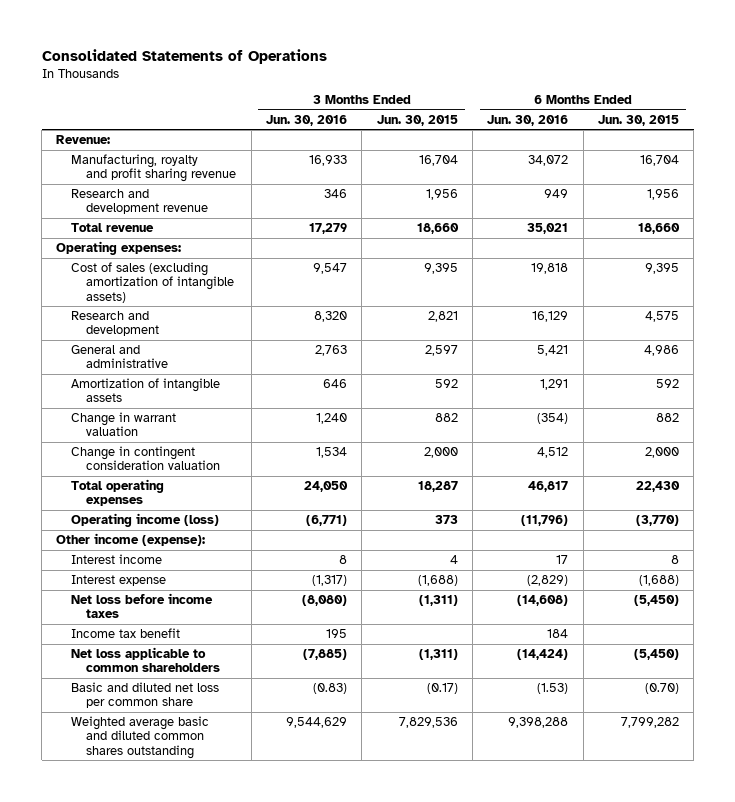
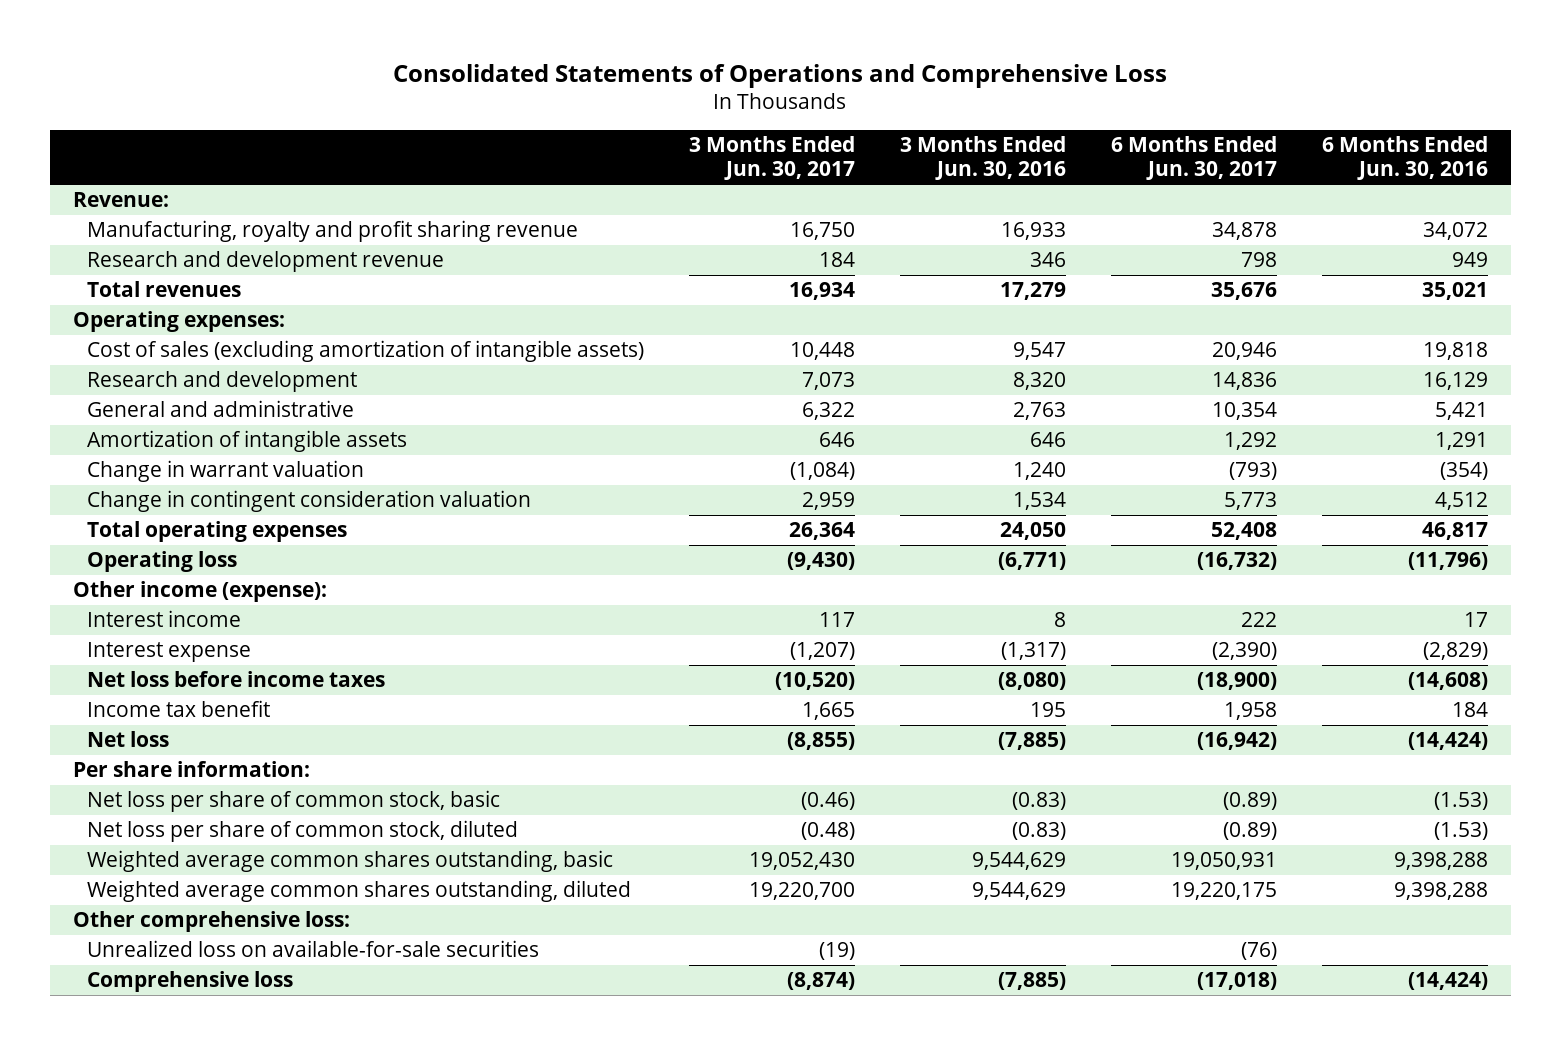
- Consolidated Statements of Operations
+ Consolidated Statements of Operations and Comprehensive Loss
- | 3 Months Ended Jun. 30, 2016 | 3 Months Ended Jun. 30, 2015 | 6 Months Ended Jun. 30, 2016 | 6 Months Ended Jun. 30, 2015
+ | 3 Months Ended Jun. 30, 2017 | 3 Months Ended Jun. 30, 2016 | 6 Months Ended Jun. 30, 2017 | 6 Months Ended Jun. 30, 2016
- Total revenue | 17,279 | 18,660 | 35,021 | 18,660
+ Total revenues | 16,934 | 17,279 | 35,676 | 35,021
- Operating income (loss) | (6,771) | 373 | (11,796) | (3,770)
+ Operating loss | (9,430) | (6,771) | (16,732) | (11,796)
- Net loss applicable to common shareholders | (7,885) | (1,311) | (14,424) | (5,450)
- Basic and diluted net loss per common share | (0.83) | (0.17) | (1.53) | (0.70)
- Weighted average basic and diluted common shares outstanding | 9,544,629 | 7,829,536 | 9,398,288 | 7,799,282
+ Net loss | (8,855) | (7,885) | (16,942) | (14,424)
+ Per share information:
+ Net loss per share of common stock, basic | (0.46) | (0.83) | (0.89) | (1.53)
+ Net loss per share of common stock, diluted | (0.48) | (0.83) | (0.89) | (1.53)
+ Weighted average common shares outstanding, basic | 19,052,430 | 9,544,629 | 19,050,931 | 9,398,288
+ Weighted average common shares outstanding, diluted | 19,220,700 | 9,544,629 | 19,220,175 | 9,398,288
+ Other comprehensive loss:
+ Unrealized loss on available-for-sale securities | (19) | | (76) |
+ Comprehensive loss | (8,874) | (7,885) | (17,018) | (14,424)

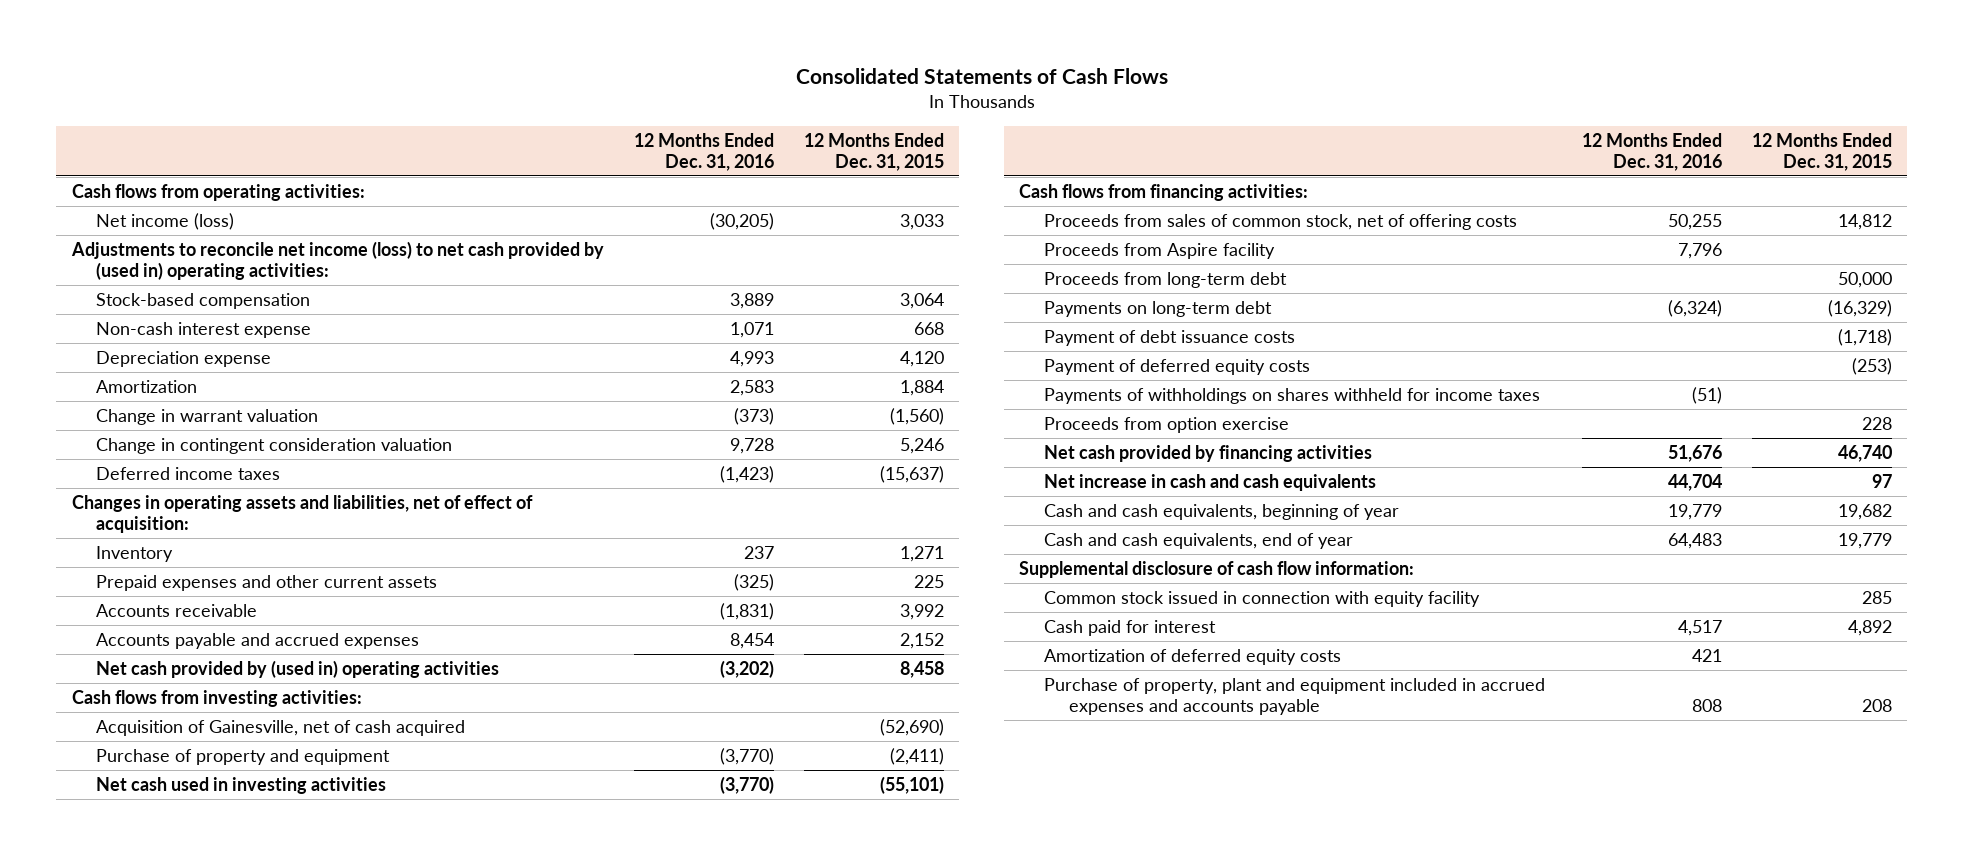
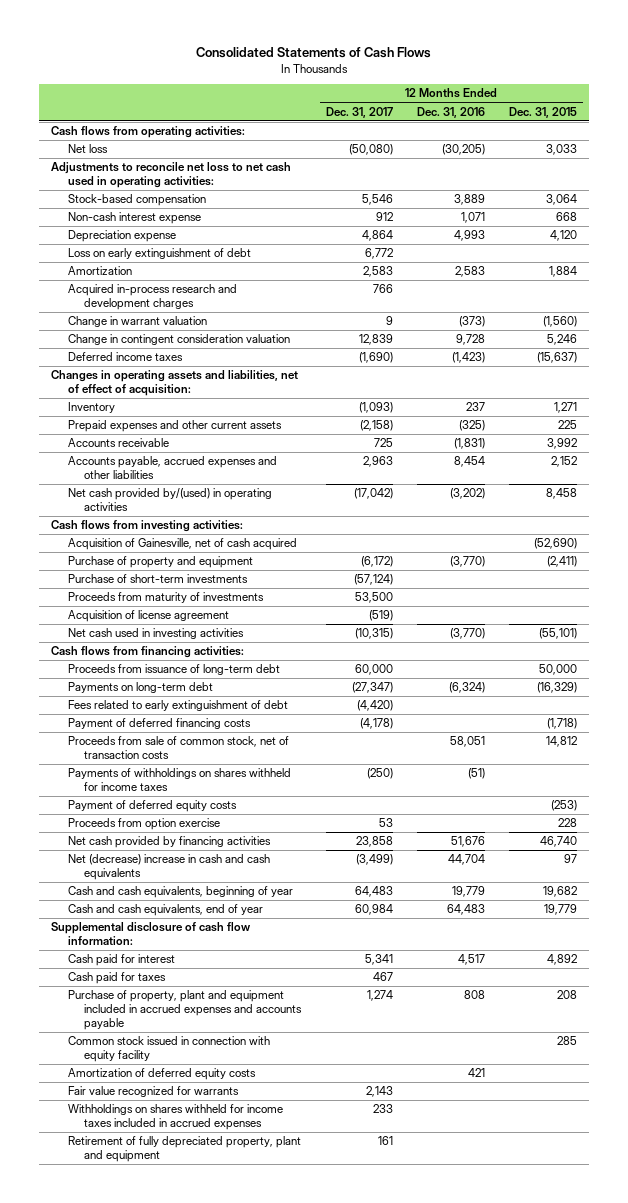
- | 12 Months Ended Dec. 31, 2016 | 12 Months Ended Dec. 31, 2015
+ | 12 Months Ended Dec. 31, 2017 | 12 Months Ended Dec. 31, 2016 | 12 Months Ended Dec. 31, 2015
- Net income (loss) | (30,205) | 3,033
- Adjustments to reconcile net income (loss) to net cash provided by (used in) operating activities:
+ Net loss | (50,080) | (30,205) | 3,033
+ Adjustments to reconcile net loss to net cash used in operating activities:
+ Loss on early extinguishment of debt | 6,772 | |
+ Acquired in-process research and development charges | 766 | |
- Accounts payable and accrued expenses | 8,454 | 2,152
- Net cash provided by (used in) operating activities | (3,202) | 8,458
+ Accounts payable, accrued expenses and other liabilities | 2,963 | 8,454 | 2,152
+ Net cash provided by/(used) in operating activities | (17,042) | (3,202) | 8,458
+ Purchase of short-term investments | (57,124) | |
+ Proceeds from maturity of investments | 53,500 | |
+ Acquisition of license agreement | (519) | |
- Proceeds from sales of common stock, net of offering costs | 50,255 | 14,812
- Proceeds from Aspire facility | 7,796 |
- Proceeds from long-term debt | | 50,000
+ Proceeds from issuance of long-term debt | 60,000 | | 50,000
- Payment of debt issuance costs | | (1,718)
+ Fees related to early extinguishment of debt | (4,420) | |
+ Payment of deferred financing costs | (4,178) | | (1,718)
+ Proceeds from sale of common stock, net of transaction costs | | 58,051 | 14,812
moved down: Payment of deferred equity costs | | | (253)
- Net increase in cash and cash equivalents | 44,704 | 97
+ Net (decrease) increase in cash and cash equivalents | (3,499) | 44,704 | 97
+ Cash paid for taxes | 467 | |
moved down: Common stock issued in connection with equity facility | | | 285
moved down: Amortization of deferred equity costs | | 421 |
+ Fair value recognized for warrants | 2,143 | |
+ Withholdings on shares withheld for income taxes included in accrued expenses | 233 | |
+ Retirement of fully depreciated property, plant and equipment | 161 | |

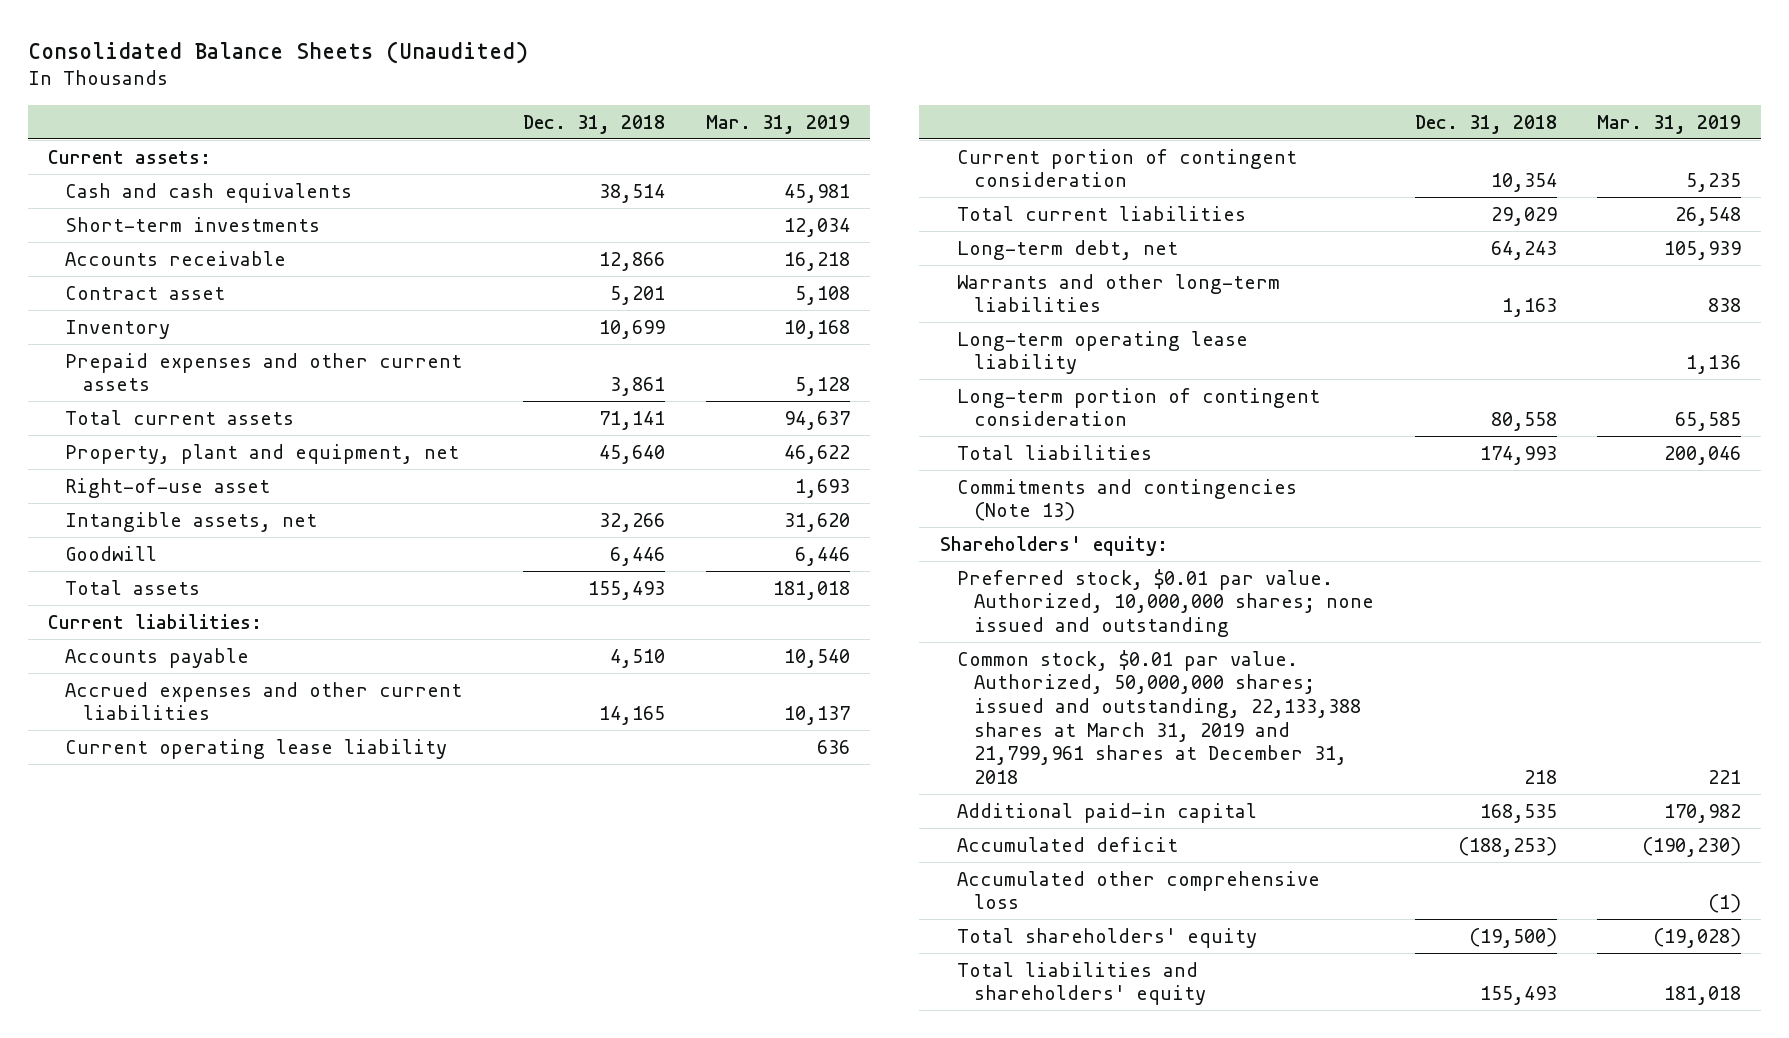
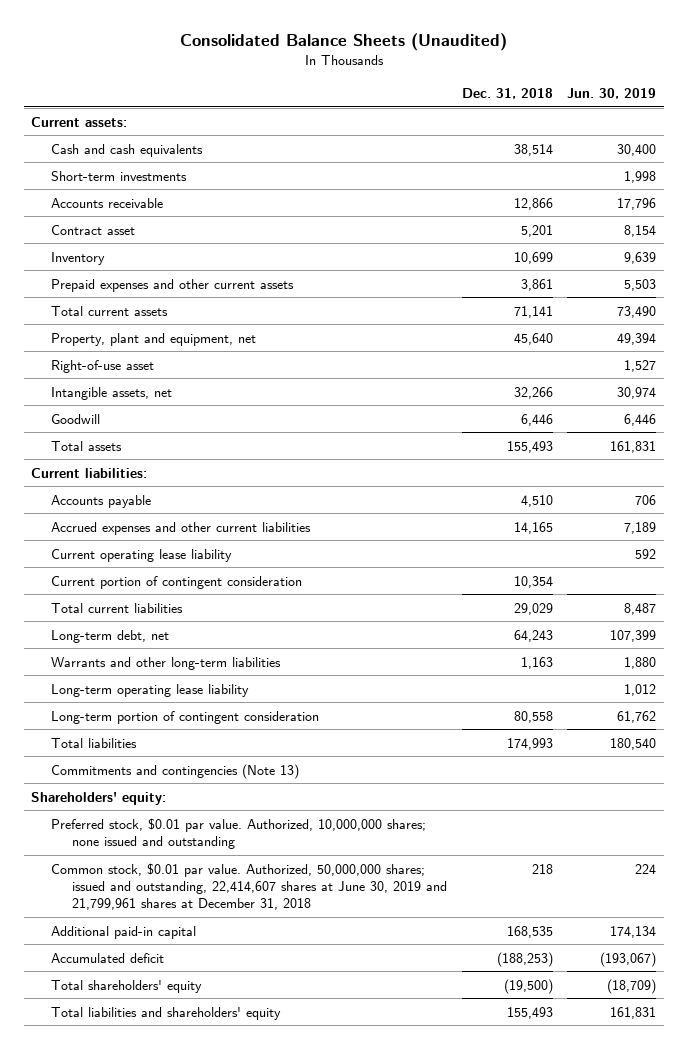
- | Dec. 31, 2018 | Mar. 31, 2019
+ | Dec. 31, 2018 | Jun. 30, 2019
- Common stock, $0.01 par value. Authorized, 50,000,000 shares; issued and outstanding, 22,133,388 shares at March 31, 2019 and 21,799,961 shares at December 31, 2018 | 218 | 221
+ Common stock, $0.01 par value. Authorized, 50,000,000 shares; issued and outstanding, 22,414,607 shares at June 30, 2019 and 21,799,961 shares at December 31, 2018 | 218 | 224
- Accumulated other comprehensive loss | | (1)

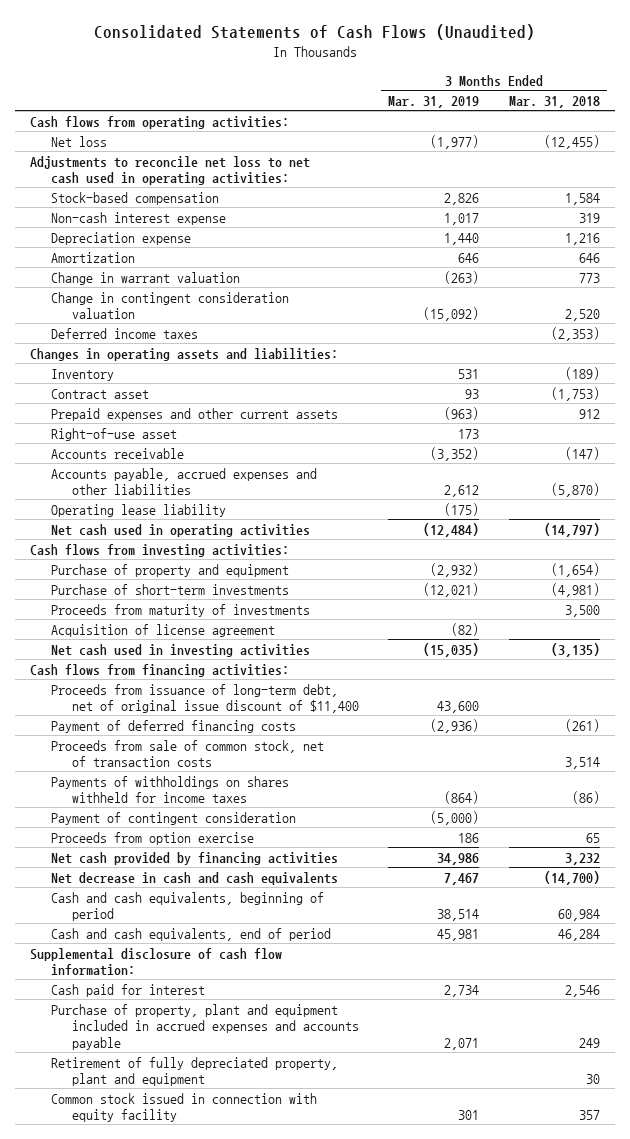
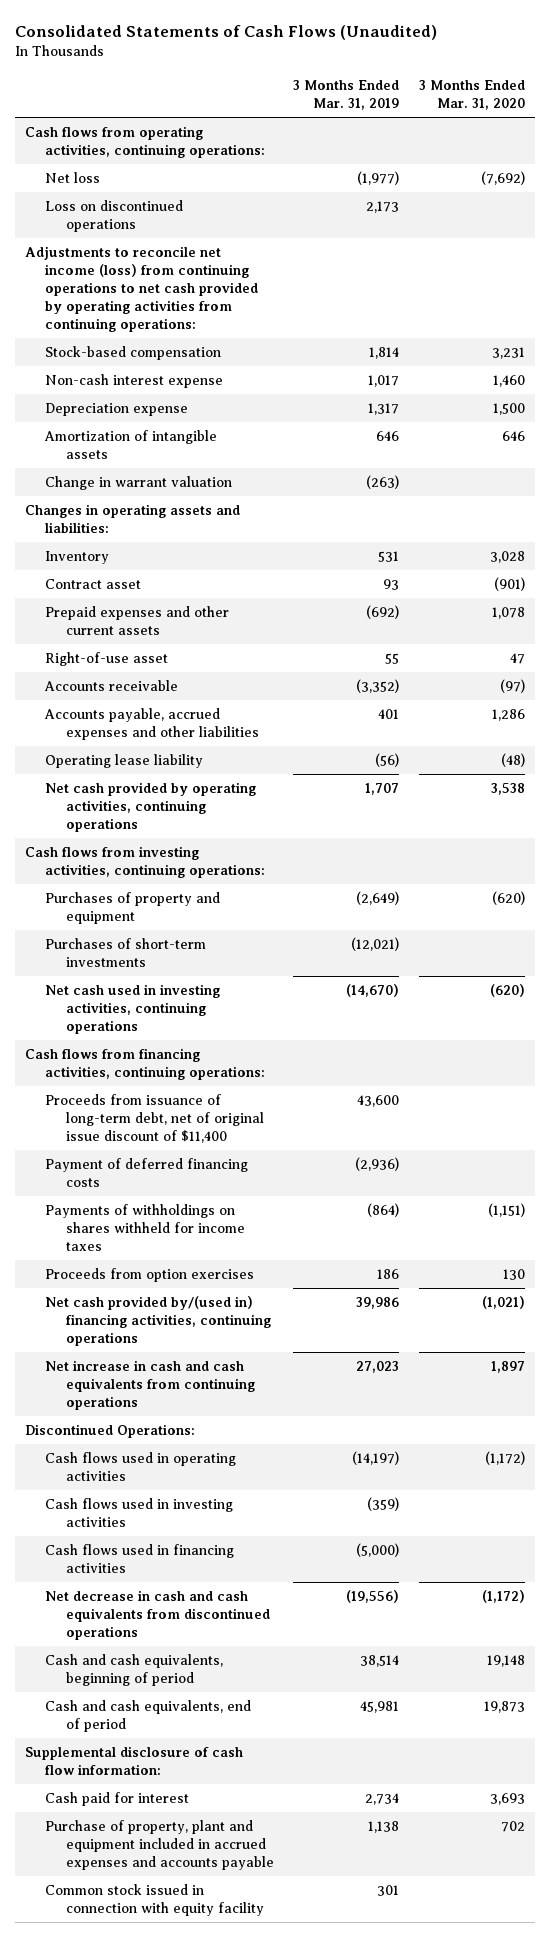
- | 3 Months Ended Mar. 31, 2019 | 3 Months Ended Mar. 31, 2018
+ | 3 Months Ended Mar. 31, 2019 | 3 Months Ended Mar. 31, 2020
- Cash flows from operating activities:
+ Cash flows from operating activities, continuing operations:
- Adjustments to reconcile net loss to net cash used in operating activities:
- Stock-based compensation | 2,826 | 1,584
+ Loss on discontinued operations | 2,173 |
+ Adjustments to reconcile net income (loss) from continuing operations to net cash provided by operating activities from continuing operations:
+ Stock-based compensation | 1,814 | 3,231
- Depreciation expense | 1,440 | 1,216
- Amortization | 646 | 646
+ Depreciation expense | 1,317 | 1,500
+ Amortization of intangible assets | 646 | 646
- Change in contingent consideration valuation | (15,092) | 2,520
- Deferred income taxes | | (2,353)
- Prepaid expenses and other current assets | (963) | 912
- Right-of-use asset | 173 |
+ Prepaid expenses and other current assets | (692) | 1,078
+ Right-of-use asset | 55 | 47
- Accounts payable, accrued expenses and other liabilities | 2,612 | (5,870)
- Operating lease liability | (175) |
- Net cash used in operating activities | (12,484) | (14,797)
- Cash flows from investing activities:
- Purchase of property and equipment | (2,932) | (1,654)
- Purchase of short-term investments | (12,021) | (4,981)
- Proceeds from maturity of investments | | 3,500
- Acquisition of license agreement | (82) |
- Net cash used in investing activities | (15,035) | (3,135)
- Cash flows from financing activities:
+ Accounts payable, accrued expenses and other liabilities | 401 | 1,286
+ Operating lease liability | (56) | (48)
+ Net cash provided by operating activities, continuing operations | 1,707 | 3,538
+ Cash flows from investing activities, continuing operations:
+ Purchases of property and equipment | (2,649) | (620)
+ Purchases of short-term investments | (12,021) |
+ Net cash used in investing activities, continuing operations | (14,670) | (620)
+ Cash flows from financing activities, continuing operations:
- Proceeds from sale of common stock, net of transaction costs | | 3,514
- Payment of contingent consideration | (5,000) |
- Proceeds from option exercise | 186 | 65
- Net cash provided by financing activities | 34,986 | 3,232
- Net decrease in cash and cash equivalents | 7,467 | (14,700)
+ Proceeds from option exercises | 186 | 130
+ Net cash provided by/(used in) financing activities, continuing operations | 39,986 | (1,021)
+ Net increase in cash and cash equivalents from continuing operations | 27,023 | 1,897
+ Discontinued Operations:
+ Cash flows used in operating activities | (14,197) | (1,172)
+ Cash flows used in investing activities | (359) |
+ Cash flows used in financing activities | (5,000) |
+ Net decrease in cash and cash equivalents from discontinued operations | (19,556) | (1,172)
- Purchase of property, plant and equipment included in accrued expenses and accounts payable | 2,071 | 249
- Retirement of fully depreciated property, plant and equipment | | 30
+ Purchase of property, plant and equipment included in accrued expenses and accounts payable | 1,138 | 702

